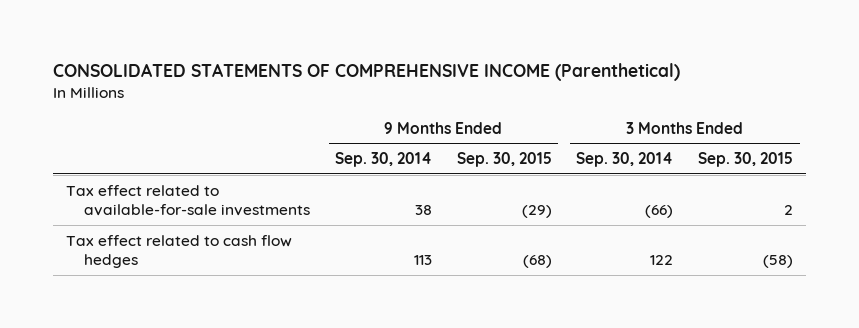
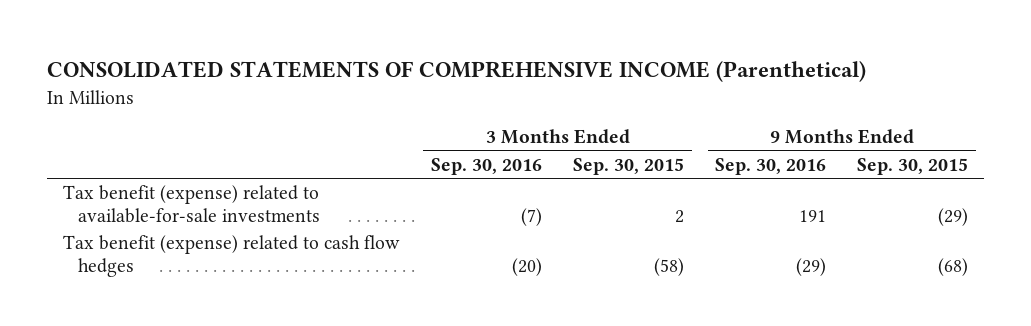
- | 9 Months Ended Sep. 30, 2014 | 9 Months Ended Sep. 30, 2015 | 3 Months Ended Sep. 30, 2014 | 3 Months Ended Sep. 30, 2015
+ | 3 Months Ended Sep. 30, 2016 | 3 Months Ended Sep. 30, 2015 | 9 Months Ended Sep. 30, 2016 | 9 Months Ended Sep. 30, 2015
- Tax effect related to available-for-sale investments | 38 | (29) | (66) | 2
- Tax effect related to cash flow hedges | 113 | (68) | 122 | (58)
+ Tax benefit (expense) related to available-for-sale investments | (7) | 2 | 191 | (29)
+ Tax benefit (expense) related to cash flow hedges | (20) | (58) | (29) | (68)

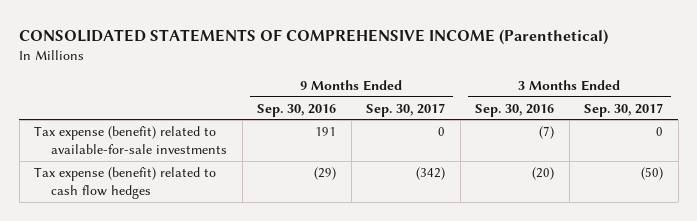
- | 3 Months Ended Sep. 30, 2016 | 3 Months Ended Sep. 30, 2015 | 9 Months Ended Sep. 30, 2016 | 9 Months Ended Sep. 30, 2015
+ | 9 Months Ended Sep. 30, 2016 | 9 Months Ended Sep. 30, 2017 | 3 Months Ended Sep. 30, 2016 | 3 Months Ended Sep. 30, 2017
- Tax benefit (expense) related to available-for-sale investments | (7) | 2 | 191 | (29)
- Tax benefit (expense) related to cash flow hedges | (20) | (58) | (29) | (68)
+ Tax expense (benefit) related to available-for-sale investments | 191 | 0 | (7) | 0
+ Tax expense (benefit) related to cash flow hedges | (29) | (342) | (20) | (50)

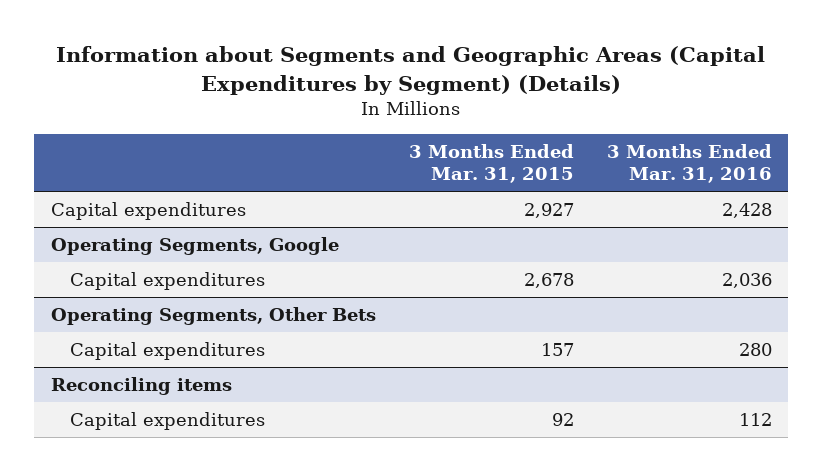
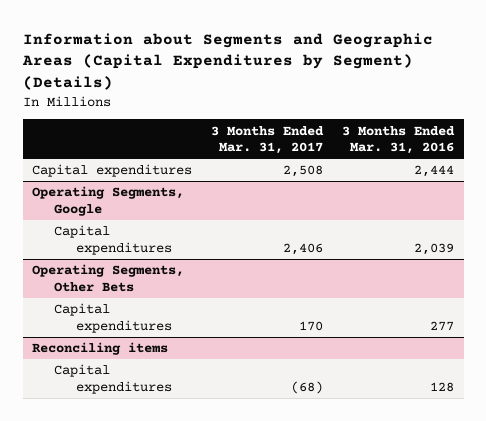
- | 3 Months Ended Mar. 31, 2015 | 3 Months Ended Mar. 31, 2016
+ | 3 Months Ended Mar. 31, 2017 | 3 Months Ended Mar. 31, 2016
- Capital expenditures | 2,927 | 2,428
+ Capital expenditures | 2,508 | 2,444
@ Operating Segments, Google
- Capital expenditures | 2,678 | 2,036
+ Capital expenditures | 2,406 | 2,039
@ Operating Segments, Other Bets
- Capital expenditures | 157 | 280
+ Capital expenditures | 170 | 277
@ Reconciling items
- Capital expenditures | 92 | 112
+ Capital expenditures | (68) | 128

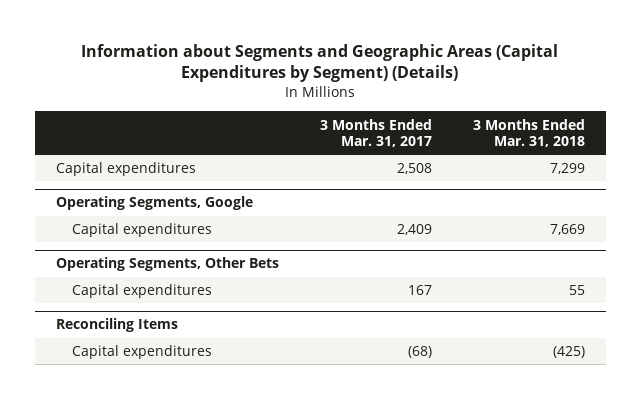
- | 3 Months Ended Mar. 31, 2017 | 3 Months Ended Mar. 31, 2016
+ | 3 Months Ended Mar. 31, 2017 | 3 Months Ended Mar. 31, 2018
@ Operating Segments, Google
- Capital expenditures | 2,406 | 2,039
+ Capital expenditures | 2,409 | 7,669
@ Operating Segments, Other Bets
- Capital expenditures | 170 | 277
- Reconciling items
@ Operating Segments, Other Bets
+ Capital expenditures | 167 | 55
+ Reconciling Items

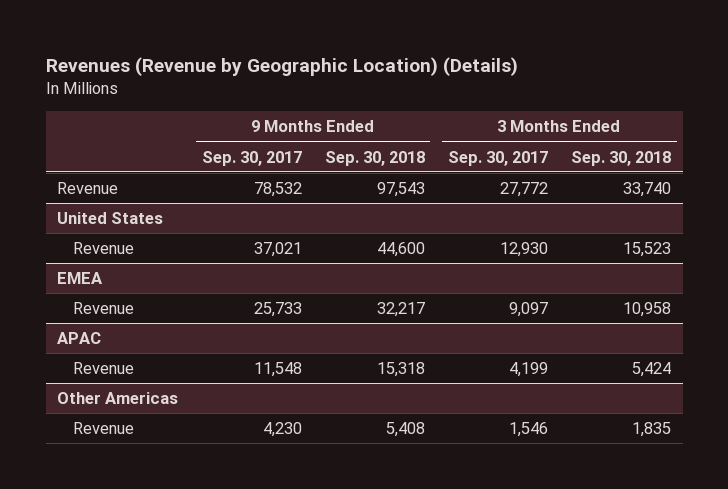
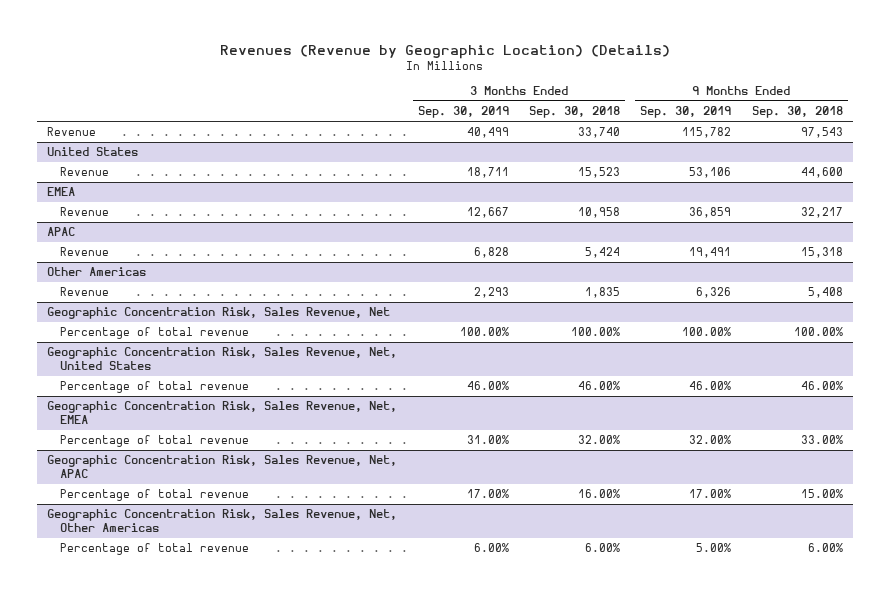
- | 9 Months Ended Sep. 30, 2017 | 9 Months Ended Sep. 30, 2018 | 3 Months Ended Sep. 30, 2017 | 3 Months Ended Sep. 30, 2018
+ | 3 Months Ended Sep. 30, 2019 | 3 Months Ended Sep. 30, 2018 | 9 Months Ended Sep. 30, 2019 | 9 Months Ended Sep. 30, 2018
+ Geographic Concentration Risk, Sales Revenue, Net
+ Percentage of total revenue | 100.00% | 100.00% | 100.00% | 100.00%
+ Geographic Concentration Risk, Sales Revenue, Net, United States
+ Percentage of total revenue | 46.00% | 46.00% | 46.00% | 46.00%
+ Geographic Concentration Risk, Sales Revenue, Net, EMEA
+ Percentage of total revenue | 31.00% | 32.00% | 32.00% | 33.00%
+ Geographic Concentration Risk, Sales Revenue, Net, APAC
+ Percentage of total revenue | 17.00% | 16.00% | 17.00% | 15.00%
+ Geographic Concentration Risk, Sales Revenue, Net, Other Americas
+ Percentage of total revenue | 6.00% | 6.00% | 5.00% | 6.00%

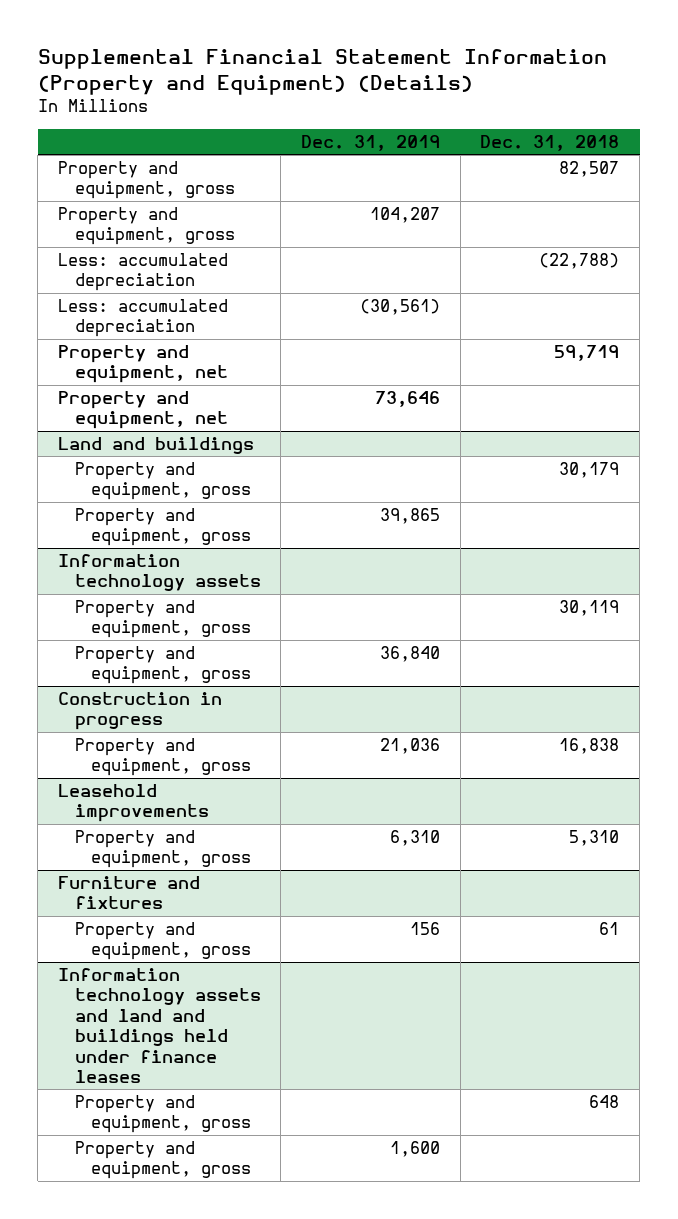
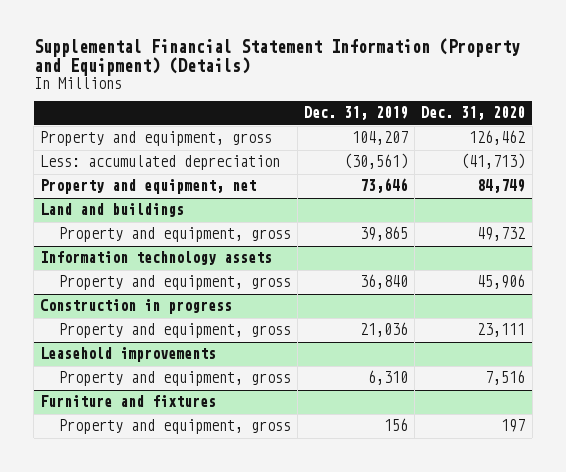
- | Dec. 31, 2019 | Dec. 31, 2018
+ | Dec. 31, 2019 | Dec. 31, 2020
- Property and equipment, gross | | 82,507
- Less: accumulated depreciation | | (22,788)
- Property and equipment, net | | 59,719
@ Land and buildings
- Property and equipment, gross | | 30,179
@ Information technology assets
- Property and equipment, gross | | 30,119
- Information technology assets and land and buildings held under finance leases
- Property and equipment, gross | | 648
- Property and equipment, gross | 1,600 |

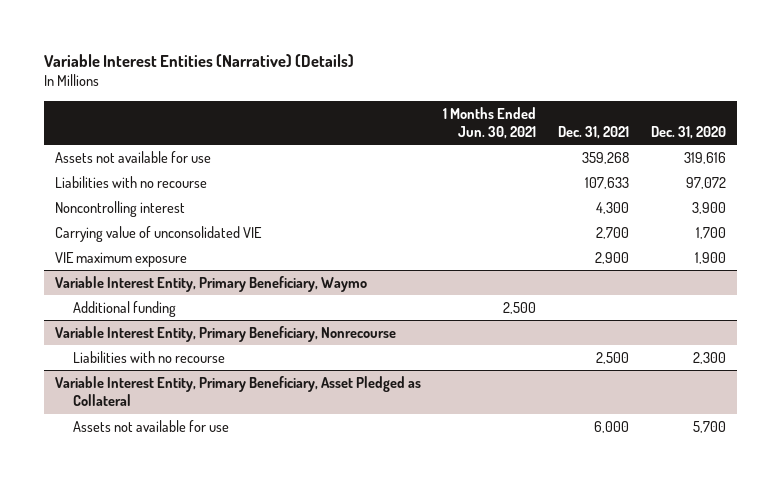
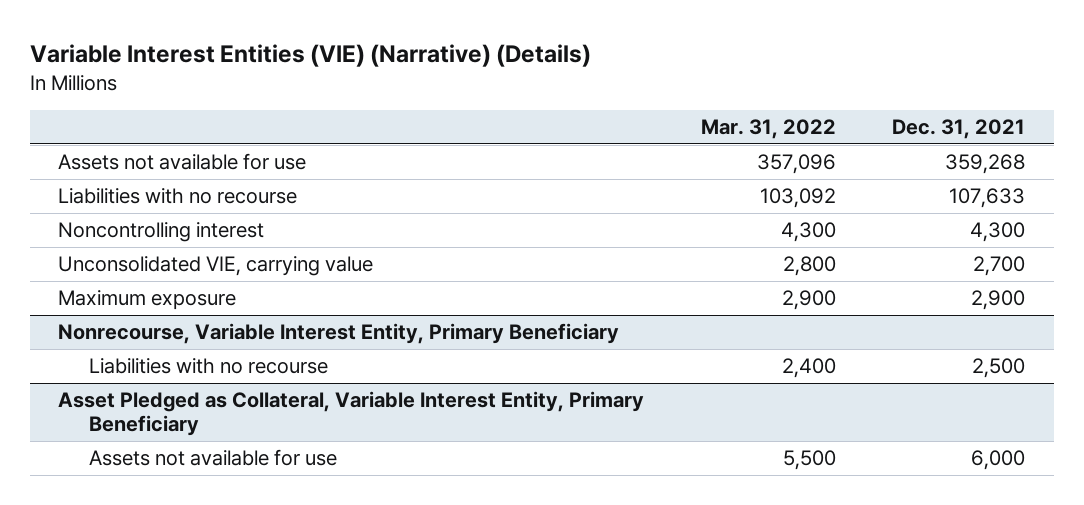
- Variable Interest Entities (Narrative) (Details)
+ Variable Interest Entities (VIE) (Narrative) (Details)
- | 1 Months Ended Jun. 30, 2021 | Dec. 31, 2021 | Dec. 31, 2020
+ | Mar. 31, 2022 | Dec. 31, 2021
- Carrying value of unconsolidated VIE | | 2,700 | 1,700
- VIE maximum exposure | | 2,900 | 1,900
- Variable Interest Entity, Primary Beneficiary, Waymo
- Additional funding | 2,500 | |
- Variable Interest Entity, Primary Beneficiary, Nonrecourse
+ Unconsolidated VIE, carrying value | 2,800 | 2,700
+ Maximum exposure | 2,900 | 2,900
+ Nonrecourse, Variable Interest Entity, Primary Beneficiary
- Variable Interest Entity, Primary Beneficiary, Asset Pledged as Collateral
+ Asset Pledged as Collateral, Variable Interest Entity, Primary Beneficiary

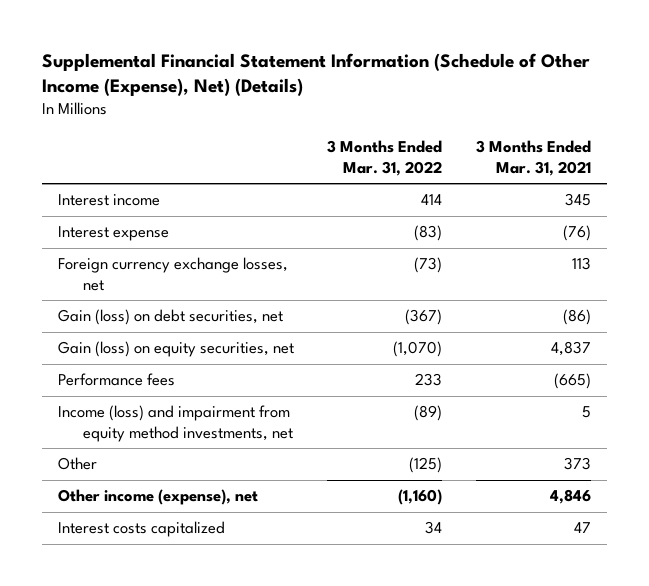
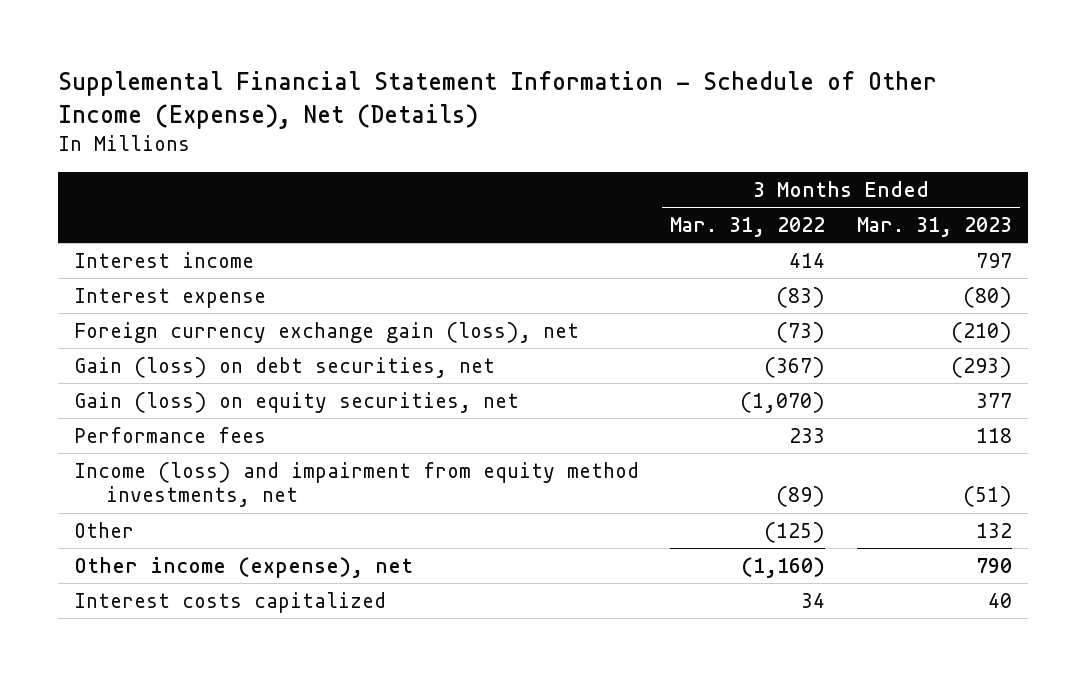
- Supplemental Financial Statement Information (Schedule of Other Income (Expense), Net) (Details)
+ Supplemental Financial Statement Information - Schedule of Other Income (Expense), Net (Details)
- | 3 Months Ended Mar. 31, 2022 | 3 Months Ended Mar. 31, 2021
+ | 3 Months Ended Mar. 31, 2022 | 3 Months Ended Mar. 31, 2023
- Foreign currency exchange losses, net | (73) | 113
+ Foreign currency exchange gain (loss), net | (73) | (210)

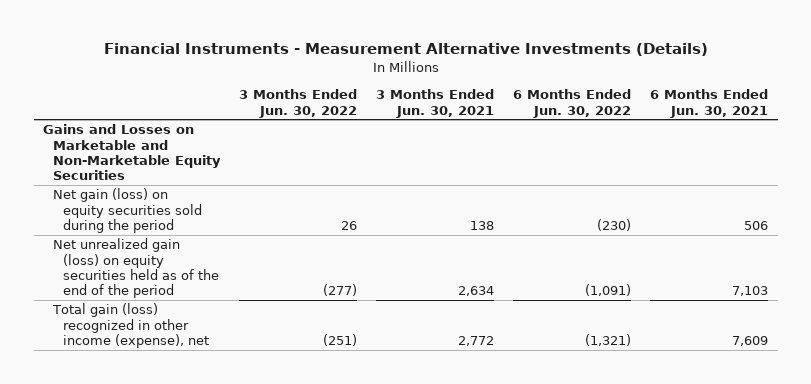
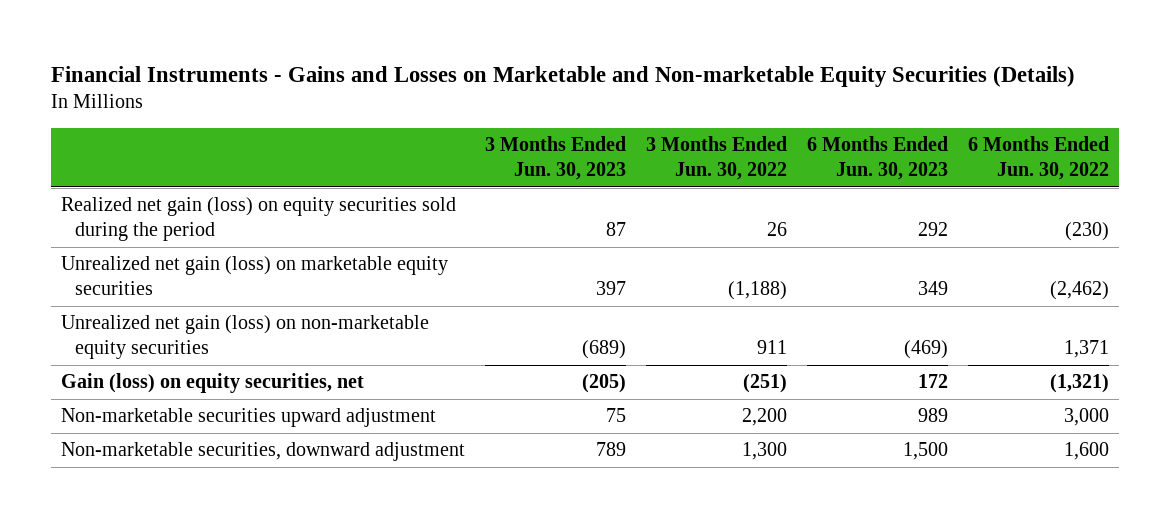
- Financial Instruments - Measurement Alternative Investments (Details)
+ Financial Instruments - Gains and Losses on Marketable and Non-marketable Equity Securities (Details)
- | 3 Months Ended Jun. 30, 2022 | 3 Months Ended Jun. 30, 2021 | 6 Months Ended Jun. 30, 2022 | 6 Months Ended Jun. 30, 2021
+ | 3 Months Ended Jun. 30, 2023 | 3 Months Ended Jun. 30, 2022 | 6 Months Ended Jun. 30, 2023 | 6 Months Ended Jun. 30, 2022
- Gains and Losses on Marketable and Non-Marketable Equity Securities
- Net gain (loss) on equity securities sold during the period | 26 | 138 | (230) | 506
- Net unrealized gain (loss) on equity securities held as of the end of the period | (277) | 2,634 | (1,091) | 7,103
- Total gain (loss) recognized in other income (expense), net | (251) | 2,772 | (1,321) | 7,609
+ Realized net gain (loss) on equity securities sold during the period | 87 | 26 | 292 | (230)
+ Unrealized net gain (loss) on marketable equity securities | 397 | (1,188) | 349 | (2,462)
+ Unrealized net gain (loss) on non-marketable equity securities | (689) | 911 | (469) | 1,371
+ Gain (loss) on equity securities, net | (205) | (251) | 172 | (1,321)
+ Non-marketable securities upward adjustment | 75 | 2,200 | 989 | 3,000
+ Non-marketable securities, downward adjustment | 789 | 1,300 | 1,500 | 1,600

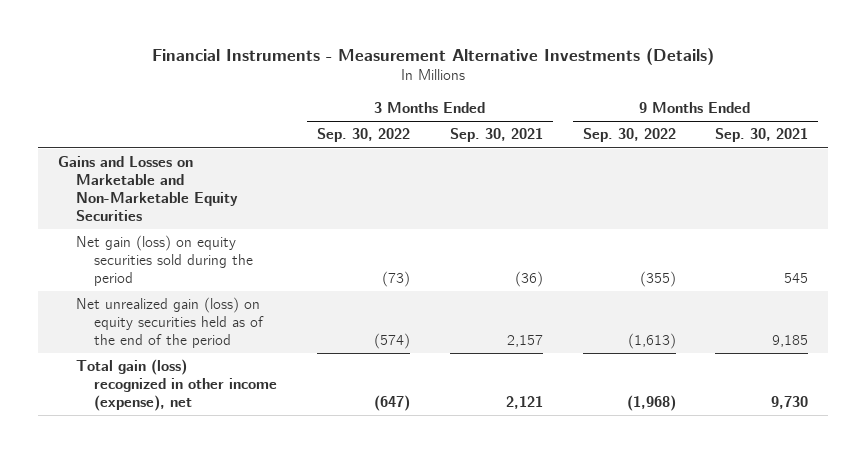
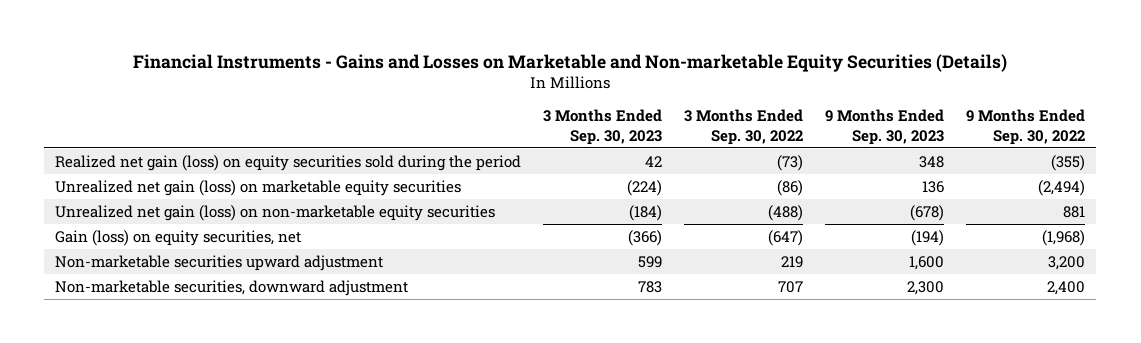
- Financial Instruments - Measurement Alternative Investments (Details)
+ Financial Instruments - Gains and Losses on Marketable and Non-marketable Equity Securities (Details)
- | 3 Months Ended Sep. 30, 2022 | 3 Months Ended Sep. 30, 2021 | 9 Months Ended Sep. 30, 2022 | 9 Months Ended Sep. 30, 2021
+ | 3 Months Ended Sep. 30, 2023 | 3 Months Ended Sep. 30, 2022 | 9 Months Ended Sep. 30, 2023 | 9 Months Ended Sep. 30, 2022
- Gains and Losses on Marketable and Non-Marketable Equity Securities
- Net gain (loss) on equity securities sold during the period | (73) | (36) | (355) | 545
- Net unrealized gain (loss) on equity securities held as of the end of the period | (574) | 2,157 | (1,613) | 9,185
- Total gain (loss) recognized in other income (expense), net | (647) | 2,121 | (1,968) | 9,730
+ Realized net gain (loss) on equity securities sold during the period | 42 | (73) | 348 | (355)
+ Unrealized net gain (loss) on marketable equity securities | (224) | (86) | 136 | (2,494)
+ Unrealized net gain (loss) on non-marketable equity securities | (184) | (488) | (678) | 881
+ Gain (loss) on equity securities, net | (366) | (647) | (194) | (1,968)
+ Non-marketable securities upward adjustment | 599 | 219 | 1,600 | 3,200
+ Non-marketable securities, downward adjustment | 783 | 707 | 2,300 | 2,400

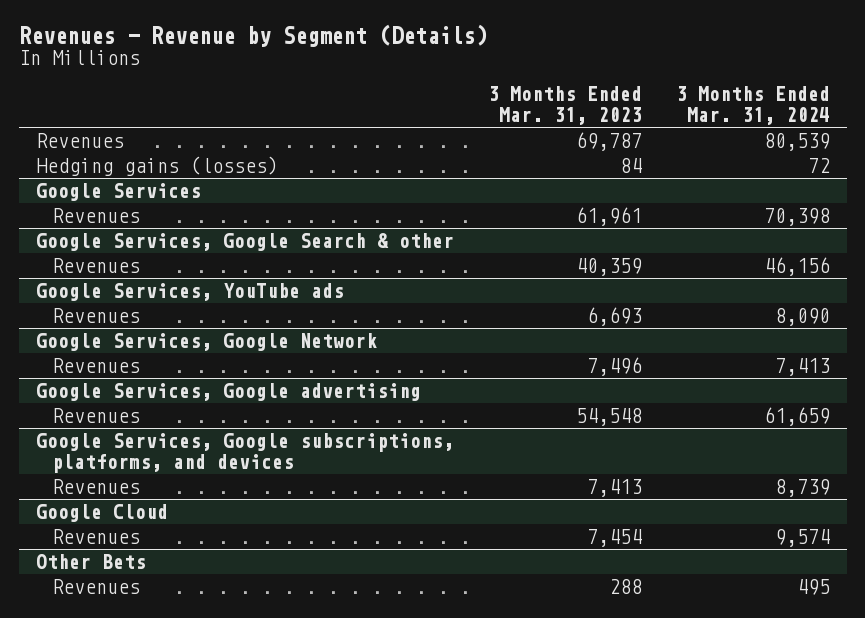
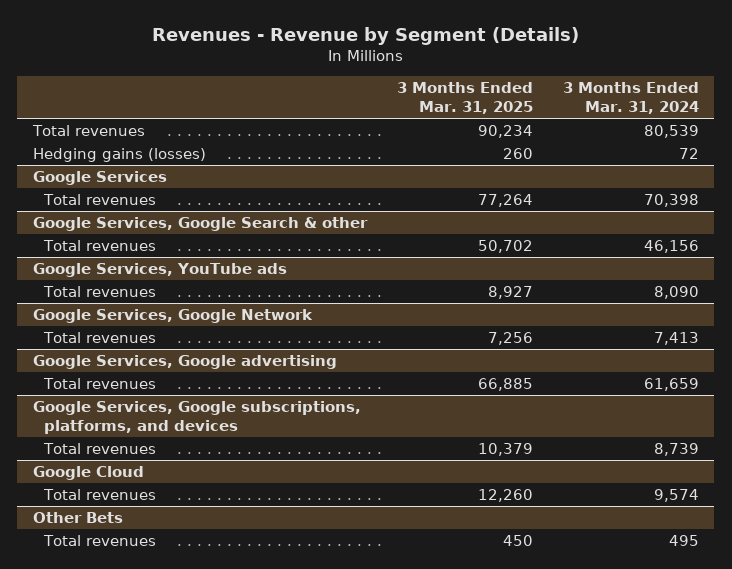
- | 3 Months Ended Mar. 31, 2023 | 3 Months Ended Mar. 31, 2024
+ | 3 Months Ended Mar. 31, 2025 | 3 Months Ended Mar. 31, 2024
- Revenues | 69,787 | 80,539
+ Total revenues | 90,234 | 80,539
@ Google Services
- Revenues | 61,961 | 70,398
+ Total revenues | 77,264 | 70,398
@ Google Services, Google Search & other
- Revenues | 40,359 | 46,156
+ Total revenues | 50,702 | 46,156
@ Google Services, YouTube ads
- Revenues | 6,693 | 8,090
+ Total revenues | 8,927 | 8,090
@ Google Services, Google Network
- Revenues | 7,496 | 7,413
+ Total revenues | 7,256 | 7,413
@ Google Services, Google advertising
- Revenues | 54,548 | 61,659
+ Total revenues | 66,885 | 61,659
@ Google Services, Google subscriptions, platforms, and devices
- Revenues | 7,413 | 8,739
+ Total revenues | 10,379 | 8,739
@ Google Cloud
- Revenues | 7,454 | 9,574
+ Total revenues | 12,260 | 9,574
@ Other Bets
- Revenues | 288 | 495
+ Total revenues | 450 | 495

